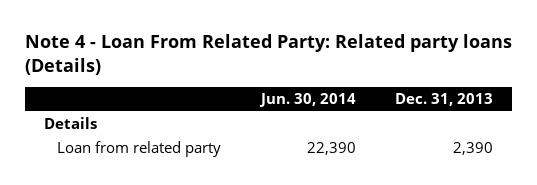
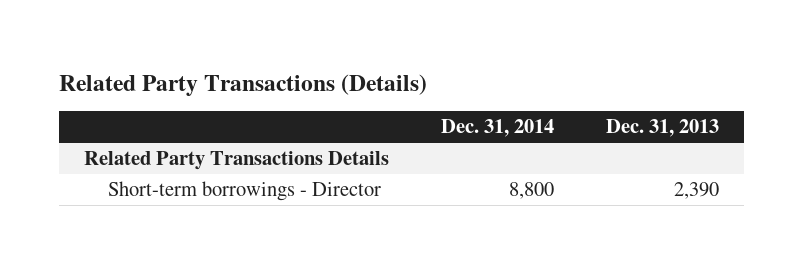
- Note 4 - Loan From Related Party: Related party loans (Details)
+ Related Party Transactions (Details)
- | Jun. 30, 2014 | Dec. 31, 2013
+ | Dec. 31, 2014 | Dec. 31, 2013
- Details
- Loan from related party | 22,390 | 2,390
+ Related Party Transactions Details
+ Short-term borrowings - Director | 8,800 | 2,390

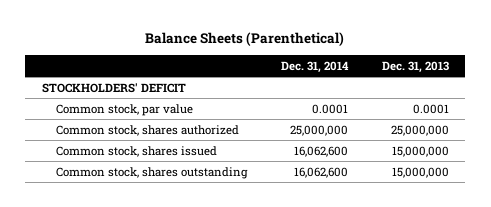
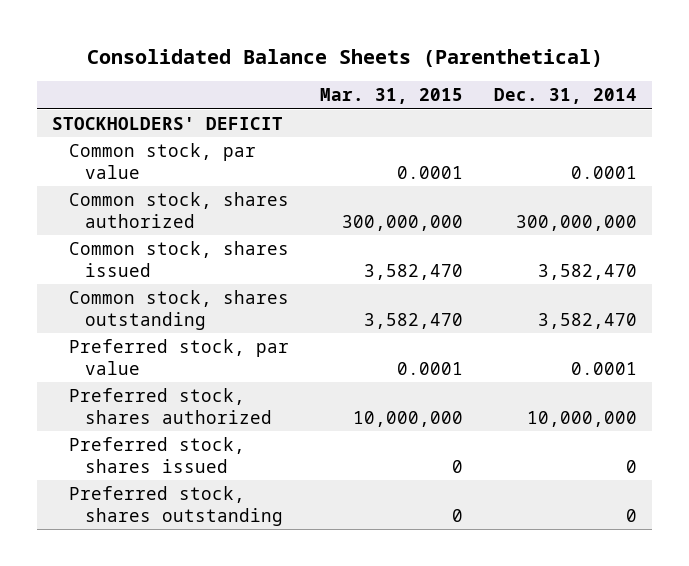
- Balance Sheets (Parenthetical)
+ Consolidated Balance Sheets (Parenthetical)
- | Dec. 31, 2014 | Dec. 31, 2013
+ | Mar. 31, 2015 | Dec. 31, 2014
- Common stock, shares authorized | 25,000,000 | 25,000,000
- Common stock, shares issued | 16,062,600 | 15,000,000
- Common stock, shares outstanding | 16,062,600 | 15,000,000
+ Common stock, shares authorized | 300,000,000 | 300,000,000
+ Common stock, shares issued | 3,582,470 | 3,582,470
+ Common stock, shares outstanding | 3,582,470 | 3,582,470
+ Preferred stock, par value | 0.0001 | 0.0001
+ Preferred stock, shares authorized | 10,000,000 | 10,000,000
+ Preferred stock, shares issued | 0 | 0
+ Preferred stock, shares outstanding | 0 | 0

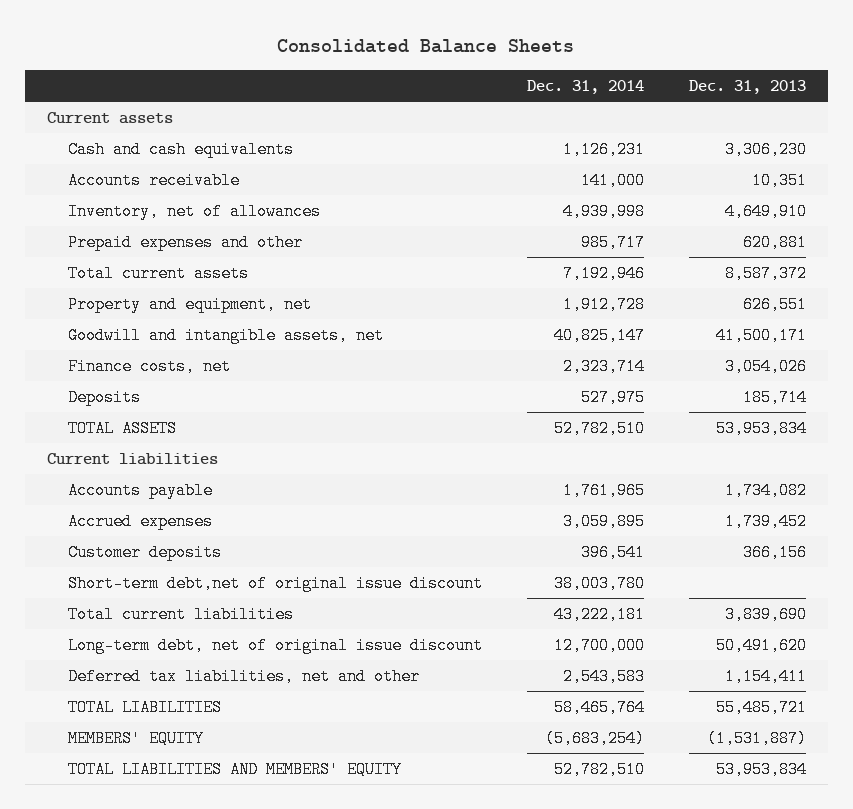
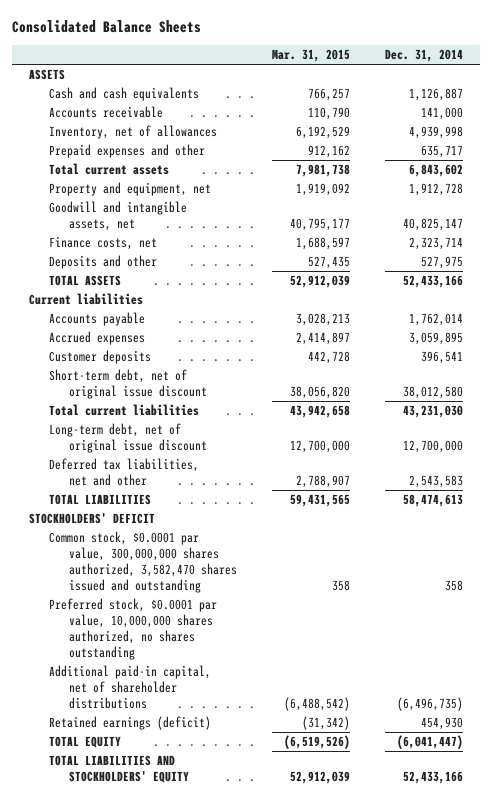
- | Dec. 31, 2014 | Dec. 31, 2013
+ | Mar. 31, 2015 | Dec. 31, 2014
- Current assets
- Cash and cash equivalents | 1,126,231 | 3,306,230
+ ASSETS
+ Cash and cash equivalents | 766,257 | 1,126,887
- Prepaid expenses and other | 985,717 | 620,881
- Total current assets | 7,192,946 | 8,587,372
+ Prepaid expenses and other | 912,162 | 635,717
+ Total current assets | 7,981,738 | 6,843,602
- Deposits | 527,975 | 185,714
- TOTAL ASSETS | 52,782,510 | 53,953,834
+ Deposits and other | 527,435 | 527,975
+ TOTAL ASSETS | 52,912,039 | 52,433,166
- Accounts payable | 1,761,965 | 1,734,082
+ Accounts payable | 3,028,213 | 1,762,014
- Short-term debt,net of original issue discount | 38,003,780 |
- Total current liabilities | 43,222,181 | 3,839,690
+ Short-term debt, net of original issue discount | 38,056,820 | 38,012,580
+ Total current liabilities | 43,942,658 | 43,231,030
- TOTAL LIABILITIES | 58,465,764 | 55,485,721
- MEMBERS' EQUITY | (5,683,254) | (1,531,887)
- TOTAL LIABILITIES AND MEMBERS' EQUITY | 52,782,510 | 53,953,834
+ TOTAL LIABILITIES | 59,431,565 | 58,474,613
+ STOCKHOLDERS' DEFICIT
+ Common stock, $0.0001 par value, 300,000,000 shares authorized, 3,582,470 shares issued and outstanding | 358 | 358
+ Preferred stock, $0.0001 par value, 10,000,000 shares authorized, no shares outstanding
+ Additional paid-in capital, net of shareholder distributions | (6,488,542) | (6,496,735)
+ Retained earnings (deficit) | (31,342) | 454,930
+ TOTAL EQUITY | (6,519,526) | (6,041,447)
+ TOTAL LIABILITIES AND STOCKHOLDERS' EQUITY | 52,912,039 | 52,433,166

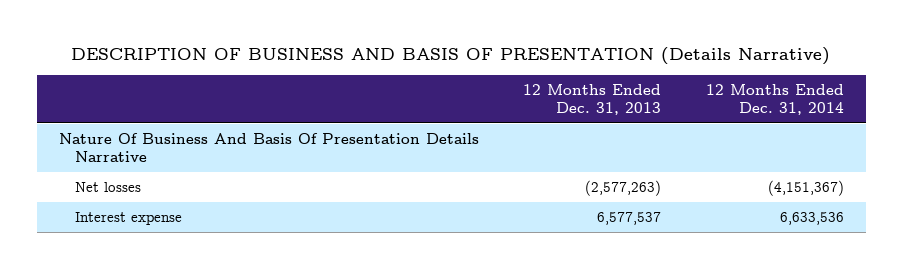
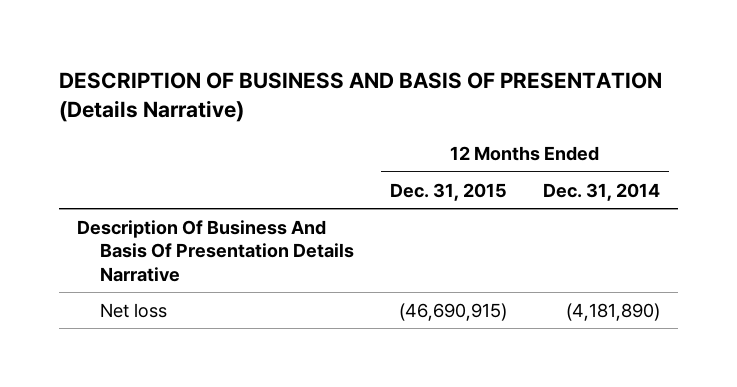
- | 12 Months Ended Dec. 31, 2013 | 12 Months Ended Dec. 31, 2014
+ | 12 Months Ended Dec. 31, 2015 | 12 Months Ended Dec. 31, 2014
- Nature Of Business And Basis Of Presentation Details Narrative
- Net losses | (2,577,263) | (4,151,367)
- Interest expense | 6,577,537 | 6,633,536
+ Description Of Business And Basis Of Presentation Details Narrative
+ Net loss | (46,690,915) | (4,181,890)

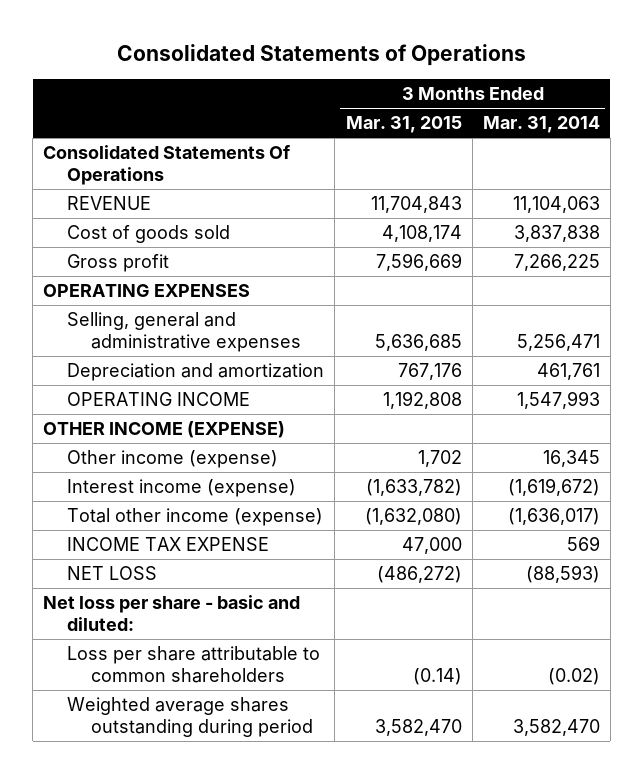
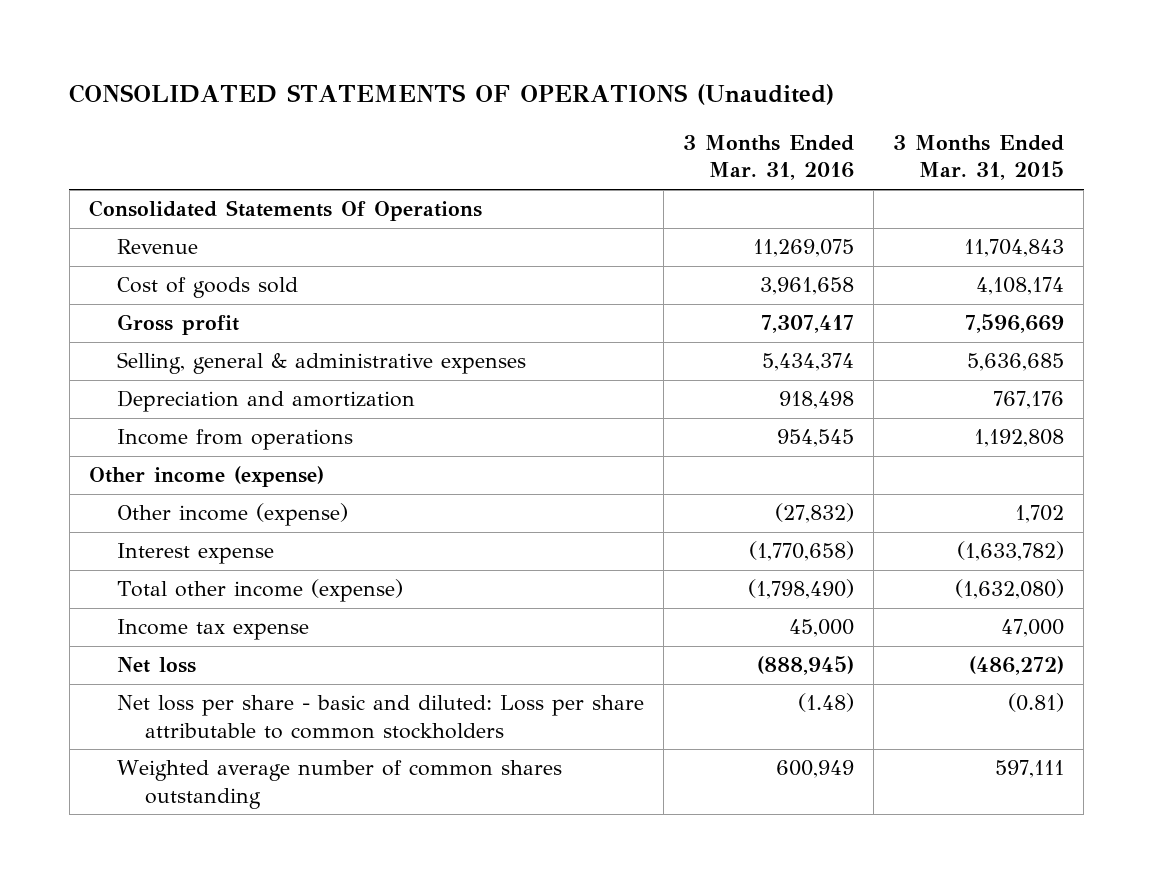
- Consolidated Statements of Operations
+ CONSOLIDATED STATEMENTS OF OPERATIONS (Unaudited)
- | 3 Months Ended Mar. 31, 2015 | 3 Months Ended Mar. 31, 2014
+ | 3 Months Ended Mar. 31, 2016 | 3 Months Ended Mar. 31, 2015
- REVENUE | 11,704,843 | 11,104,063
+ Revenue | 11,269,075 | 11,704,843
- OPERATING EXPENSES
- Selling, general and administrative expenses | 5,636,685 | 5,256,471
+ Selling, general & administrative expenses | 5,434,374 | 5,636,685
- OPERATING INCOME | 1,192,808 | 1,547,993
- OTHER INCOME (EXPENSE)
+ Income from operations | 954,545 | 1,192,808
+ Other income (expense)
- Interest income (expense) | (1,633,782) | (1,619,672)
+ Interest expense | (1,770,658) | (1,633,782)
- INCOME TAX EXPENSE | 47,000 | 569
- NET LOSS | (486,272) | (88,593)
- Net loss per share - basic and diluted:
- Loss per share attributable to common shareholders | (0.14) | (0.02)
- Weighted average shares outstanding during period | 3,582,470 | 3,582,470
+ Income tax expense | 45,000 | 47,000
+ Net loss | (888,945) | (486,272)
+ Net loss per share - basic and diluted: Loss per share attributable to common stockholders | (1.48) | (0.81)
+ Weighted average number of common shares outstanding | 600,949 | 597,111

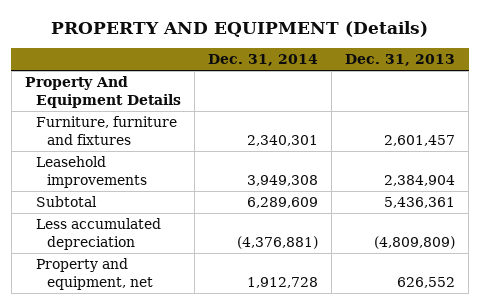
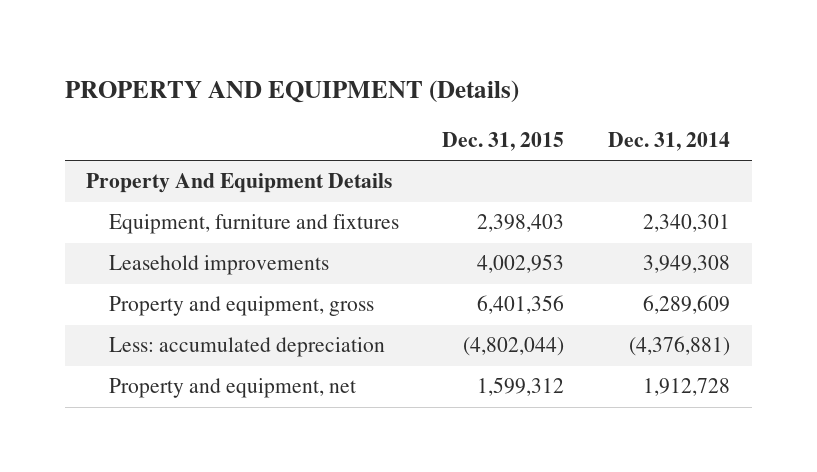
- | Dec. 31, 2014 | Dec. 31, 2013
+ | Dec. 31, 2015 | Dec. 31, 2014
- Furniture, furniture and fixtures | 2,340,301 | 2,601,457
+ Equipment, furniture and fixtures | 2,398,403 | 2,340,301
- Subtotal | 6,289,609 | 5,436,361
- Less accumulated depreciation | (4,376,881) | (4,809,809)
+ Property and equipment, gross | 6,401,356 | 6,289,609
+ Less: accumulated depreciation | (4,802,044) | (4,376,881)

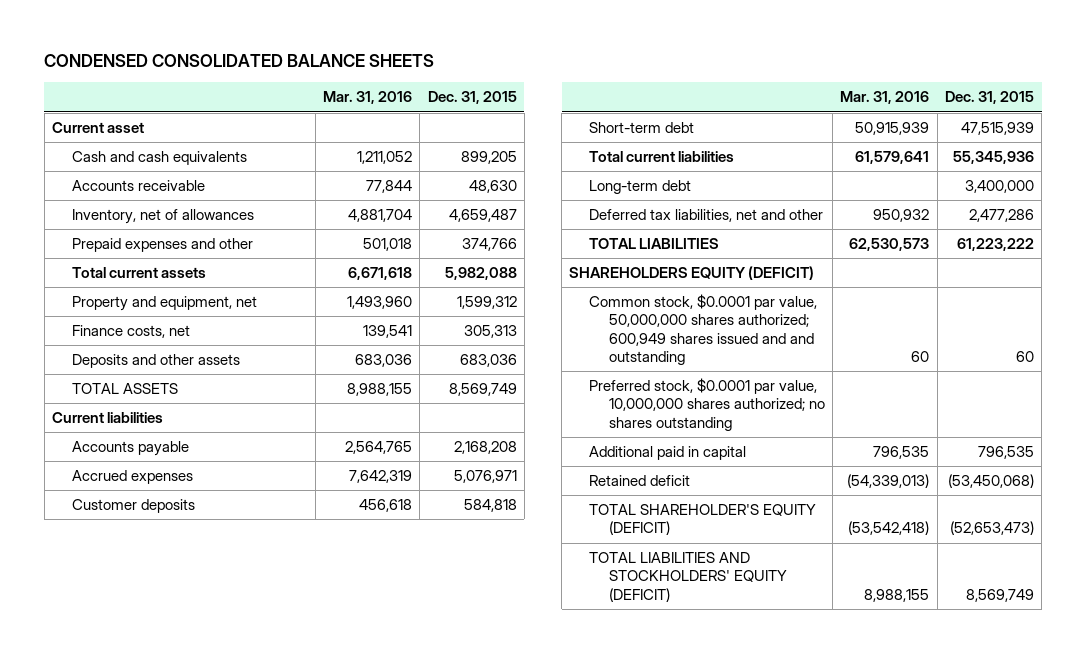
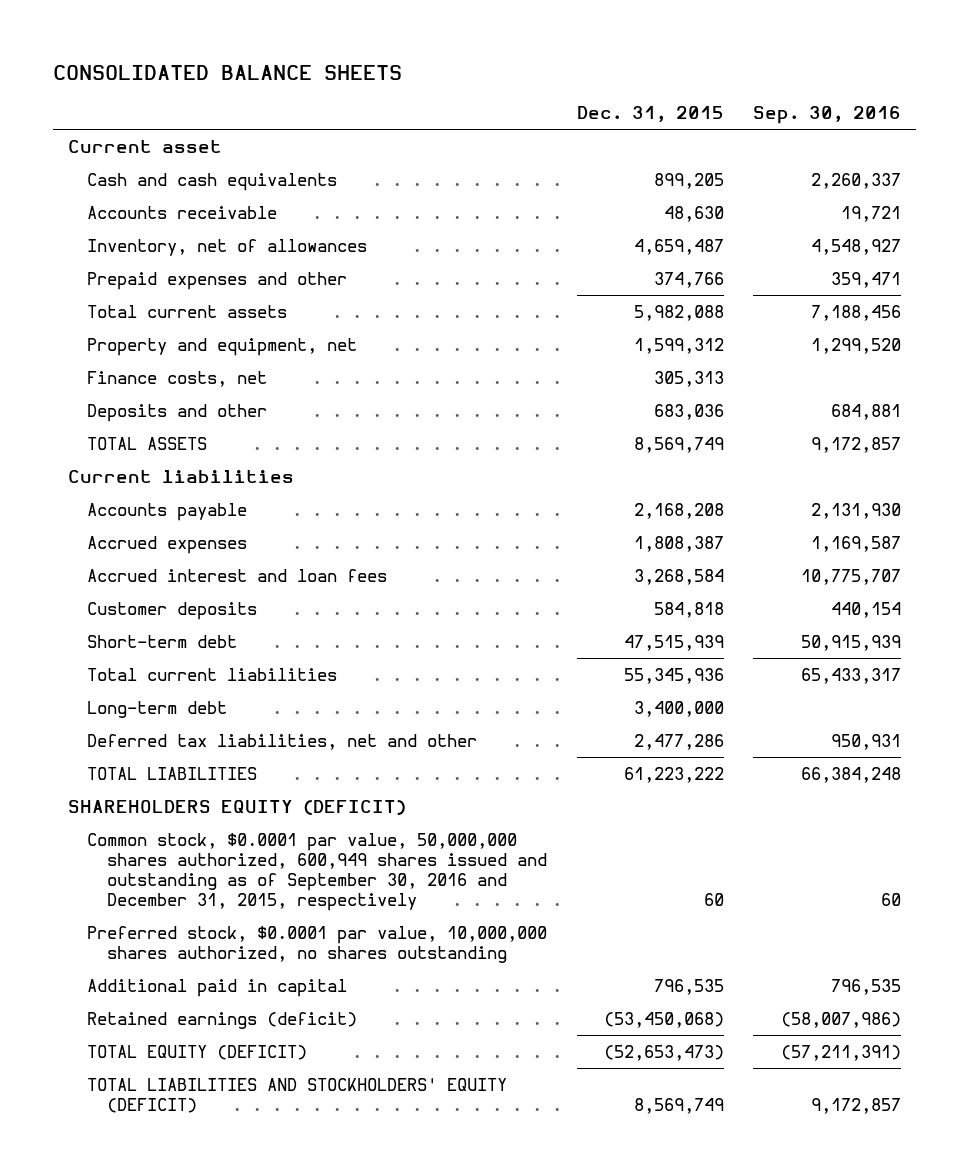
- CONDENSED CONSOLIDATED BALANCE SHEETS
+ CONSOLIDATED BALANCE SHEETS
- | Mar. 31, 2016 | Dec. 31, 2015
+ | Dec. 31, 2015 | Sep. 30, 2016
- Deposits and other assets | 683,036 | 683,036
+ Deposits and other | 683,036 | 684,881
- Accrued expenses | 7,642,319 | 5,076,971
+ Accrued expenses | 1,808,387 | 1,169,587
+ Accrued interest and loan fees | 3,268,584 | 10,775,707
- Common stock, $0.0001 par value, 50,000,000 shares authorized; 600,949 shares issued and and outstanding | 60 | 60
- Preferred stock, $0.0001 par value, 10,000,000 shares authorized; no shares outstanding
+ Common stock, $0.0001 par value, 50,000,000 shares authorized, 600,949 shares issued and outstanding as of September 30, 2016 and December 31, 2015, respectively | 60 | 60
+ Preferred stock, $0.0001 par value, 10,000,000 shares authorized, no shares outstanding
- Retained deficit | (54,339,013) | (53,450,068)
- TOTAL SHAREHOLDER'S EQUITY (DEFICIT) | (53,542,418) | (52,653,473)
+ Retained earnings (deficit) | (53,450,068) | (58,007,986)
+ TOTAL EQUITY (DEFICIT) | (52,653,473) | (57,211,391)

